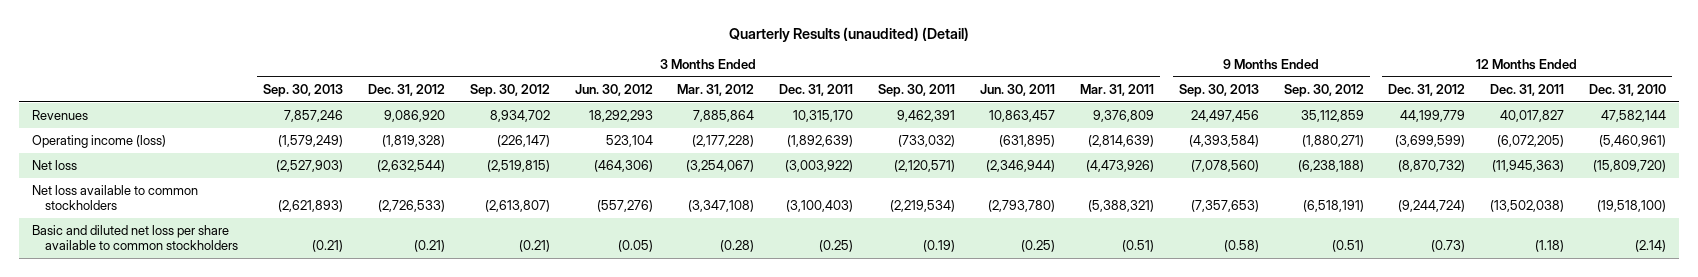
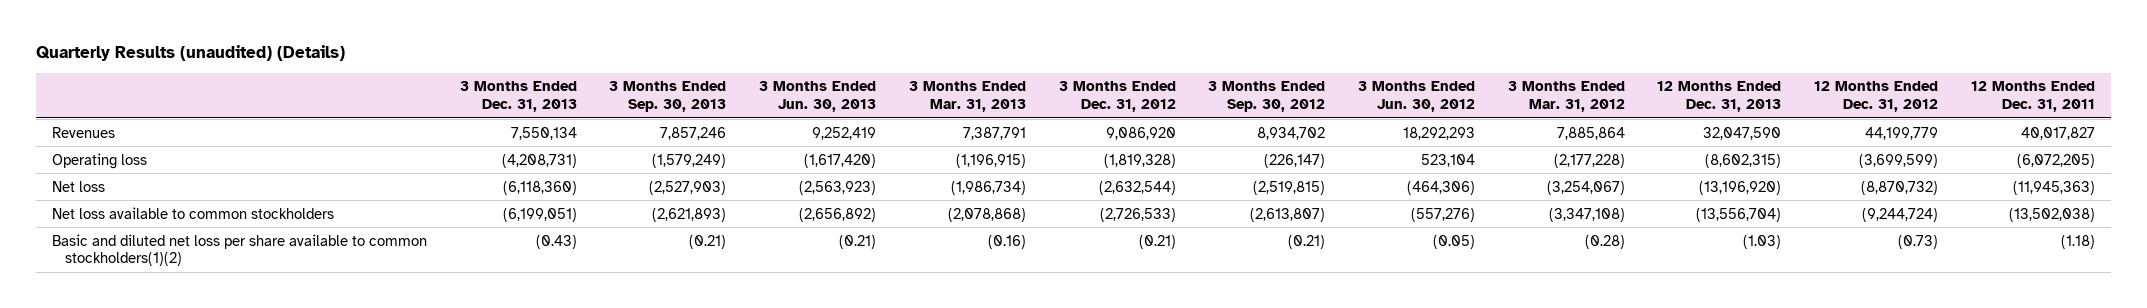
- Quarterly Results (unaudited) (Detail)
+ Quarterly Results (unaudited) (Details)
- | 3 Months Ended Sep. 30, 2013 | 3 Months Ended Dec. 31, 2012 | 3 Months Ended Sep. 30, 2012 | 3 Months Ended Jun. 30, 2012 | 3 Months Ended Mar. 31, 2012 | 3 Months Ended Dec. 31, 2011 | 3 Months Ended Sep. 30, 2011 | 3 Months Ended Jun. 30, 2011 | 3 Months Ended Mar. 31, 2011 | 9 Months Ended Sep. 30, 2013 | 9 Months Ended Sep. 30, 2012 | 12 Months Ended Dec. 31, 2012 | 12 Months Ended Dec. 31, 2011 | 12 Months Ended Dec. 31, 2010
+ | 3 Months Ended Dec. 31, 2013 | 3 Months Ended Sep. 30, 2013 | 3 Months Ended Jun. 30, 2013 | 3 Months Ended Mar. 31, 2013 | 3 Months Ended Dec. 31, 2012 | 3 Months Ended Sep. 30, 2012 | 3 Months Ended Jun. 30, 2012 | 3 Months Ended Mar. 31, 2012 | 12 Months Ended Dec. 31, 2013 | 12 Months Ended Dec. 31, 2012 | 12 Months Ended Dec. 31, 2011
- Operating income (loss) | (1,579,249) | (1,819,328) | (226,147) | 523,104 | (2,177,228) | (1,892,639) | (733,032) | (631,895) | (2,814,639) | (4,393,584) | (1,880,271) | (3,699,599) | (6,072,205) | (5,460,961)
+ Operating loss | (4,208,731) | (1,579,249) | (1,617,420) | (1,196,915) | (1,819,328) | (226,147) | 523,104 | (2,177,228) | (8,602,315) | (3,699,599) | (6,072,205)
- Basic and diluted net loss per share available to common stockholders | (0.21) | (0.21) | (0.21) | (0.05) | (0.28) | (0.25) | (0.19) | (0.25) | (0.51) | (0.58) | (0.51) | (0.73) | (1.18) | (2.14)
+ Basic and diluted net loss per share available to common stockholders(1)(2) | (0.43) | (0.21) | (0.21) | (0.16) | (0.21) | (0.21) | (0.05) | (0.28) | (1.03) | (0.73) | (1.18)

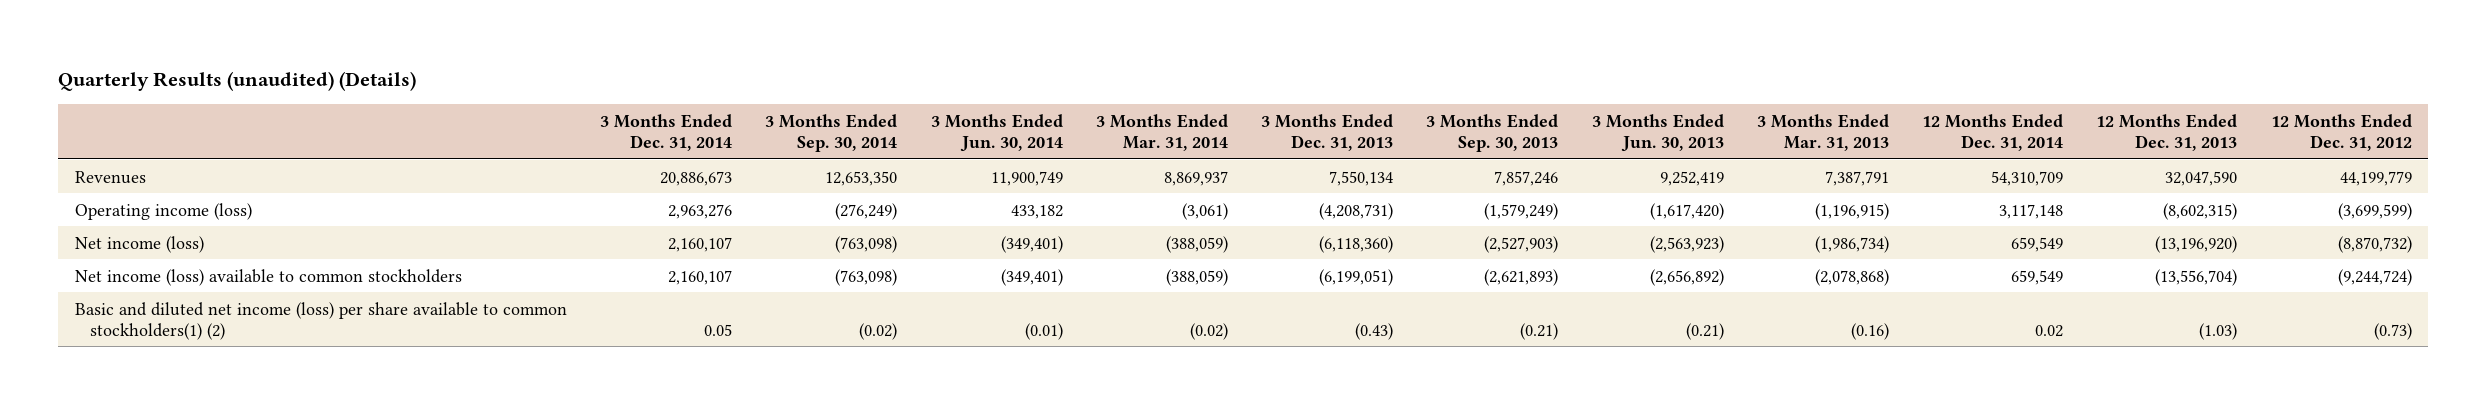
- | 3 Months Ended Dec. 31, 2013 | 3 Months Ended Sep. 30, 2013 | 3 Months Ended Jun. 30, 2013 | 3 Months Ended Mar. 31, 2013 | 3 Months Ended Dec. 31, 2012 | 3 Months Ended Sep. 30, 2012 | 3 Months Ended Jun. 30, 2012 | 3 Months Ended Mar. 31, 2012 | 12 Months Ended Dec. 31, 2013 | 12 Months Ended Dec. 31, 2012 | 12 Months Ended Dec. 31, 2011
+ | 3 Months Ended Dec. 31, 2014 | 3 Months Ended Sep. 30, 2014 | 3 Months Ended Jun. 30, 2014 | 3 Months Ended Mar. 31, 2014 | 3 Months Ended Dec. 31, 2013 | 3 Months Ended Sep. 30, 2013 | 3 Months Ended Jun. 30, 2013 | 3 Months Ended Mar. 31, 2013 | 12 Months Ended Dec. 31, 2014 | 12 Months Ended Dec. 31, 2013 | 12 Months Ended Dec. 31, 2012
- Operating loss | (4,208,731) | (1,579,249) | (1,617,420) | (1,196,915) | (1,819,328) | (226,147) | 523,104 | (2,177,228) | (8,602,315) | (3,699,599) | (6,072,205)
- Net loss | (6,118,360) | (2,527,903) | (2,563,923) | (1,986,734) | (2,632,544) | (2,519,815) | (464,306) | (3,254,067) | (13,196,920) | (8,870,732) | (11,945,363)
- Net loss available to common stockholders | (6,199,051) | (2,621,893) | (2,656,892) | (2,078,868) | (2,726,533) | (2,613,807) | (557,276) | (3,347,108) | (13,556,704) | (9,244,724) | (13,502,038)
- Basic and diluted net loss per share available to common stockholders(1)(2) | (0.43) | (0.21) | (0.21) | (0.16) | (0.21) | (0.21) | (0.05) | (0.28) | (1.03) | (0.73) | (1.18)
+ Operating income (loss) | 2,963,276 | (276,249) | 433,182 | (3,061) | (4,208,731) | (1,579,249) | (1,617,420) | (1,196,915) | 3,117,148 | (8,602,315) | (3,699,599)
+ Net income (loss) | 2,160,107 | (763,098) | (349,401) | (388,059) | (6,118,360) | (2,527,903) | (2,563,923) | (1,986,734) | 659,549 | (13,196,920) | (8,870,732)
+ Net income (loss) available to common stockholders | 2,160,107 | (763,098) | (349,401) | (388,059) | (6,199,051) | (2,621,893) | (2,656,892) | (2,078,868) | 659,549 | (13,556,704) | (9,244,724)
+ Basic and diluted net income (loss) per share available to common stockholders(1) (2) | 0.05 | (0.02) | (0.01) | (0.02) | (0.43) | (0.21) | (0.21) | (0.16) | 0.02 | (1.03) | (0.73)

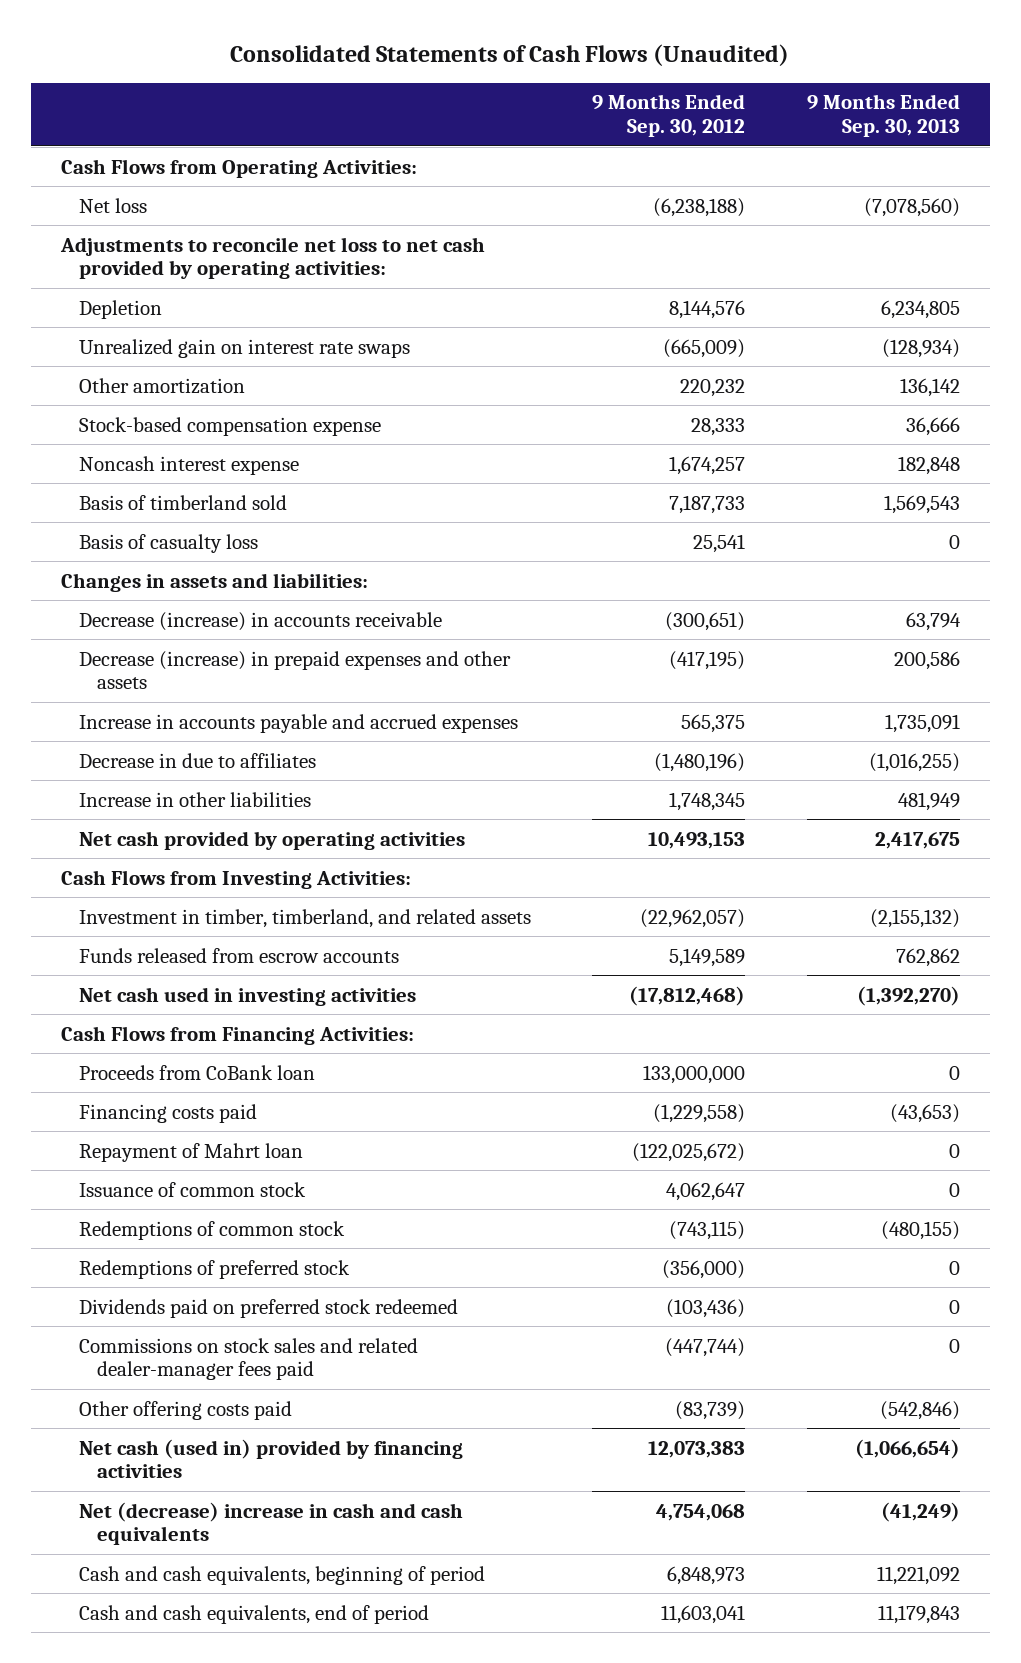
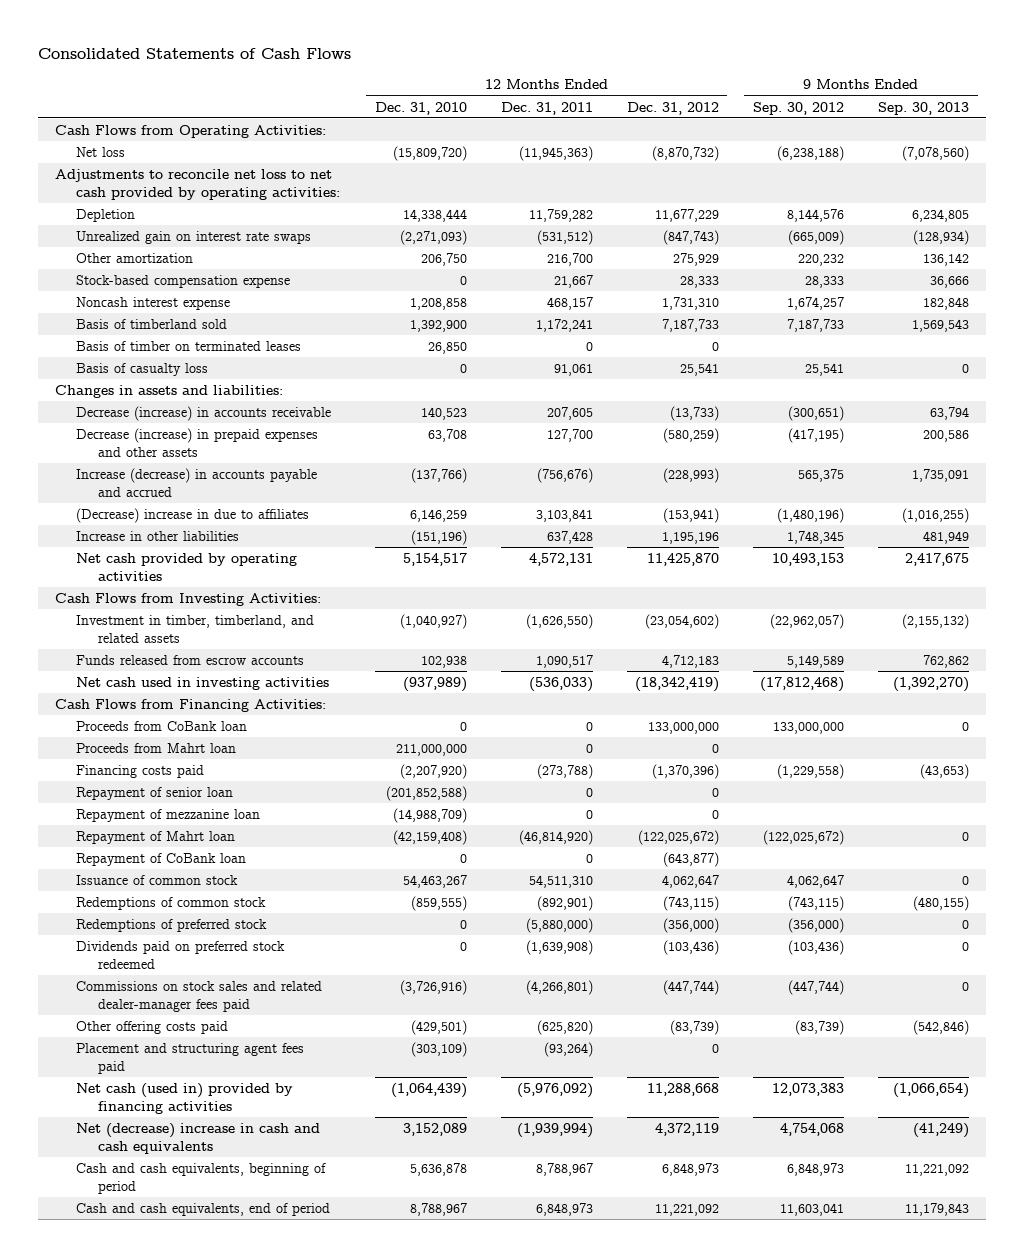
- Consolidated Statements of Cash Flows (Unaudited)
+ Consolidated Statements of Cash Flows
- | 9 Months Ended Sep. 30, 2012 | 9 Months Ended Sep. 30, 2013
+ | 12 Months Ended Dec. 31, 2010 | 12 Months Ended Dec. 31, 2011 | 12 Months Ended Dec. 31, 2012 | 9 Months Ended Sep. 30, 2012 | 9 Months Ended Sep. 30, 2013
+ Basis of timber on terminated leases | 26,850 | 0 | 0 | |
- Increase in accounts payable and accrued expenses | 565,375 | 1,735,091
- Decrease in due to affiliates | (1,480,196) | (1,016,255)
+ Increase (decrease) in accounts payable and accrued | (137,766) | (756,676) | (228,993) | 565,375 | 1,735,091
+ (Decrease) increase in due to affiliates | 6,146,259 | 3,103,841 | (153,941) | (1,480,196) | (1,016,255)
+ Proceeds from Mahrt loan | 211,000,000 | 0 | 0 | |
+ Repayment of senior loan | (201,852,588) | 0 | 0 | |
+ Repayment of mezzanine loan | (14,988,709) | 0 | 0 | |
+ Repayment of CoBank loan | 0 | 0 | (643,877) | |
+ Placement and structuring agent fees paid | (303,109) | (93,264) | 0 | |

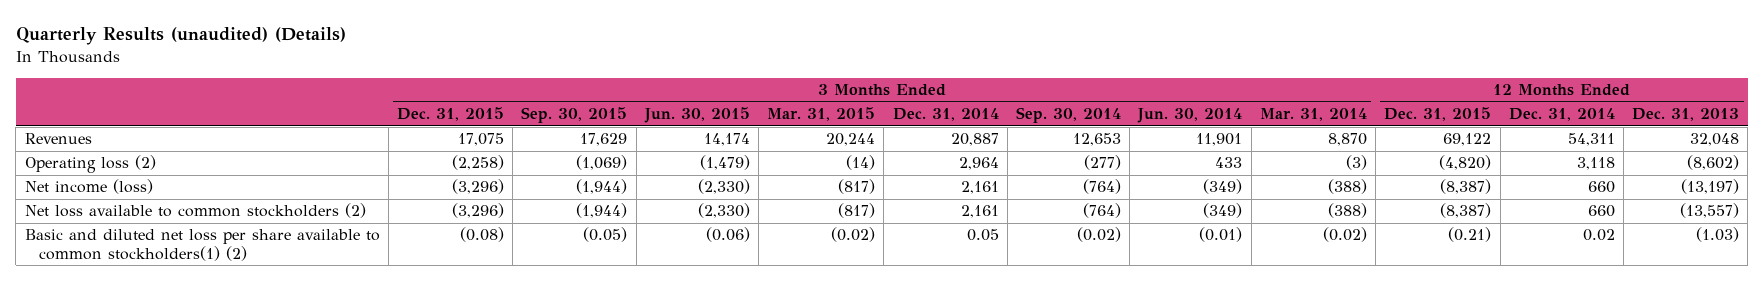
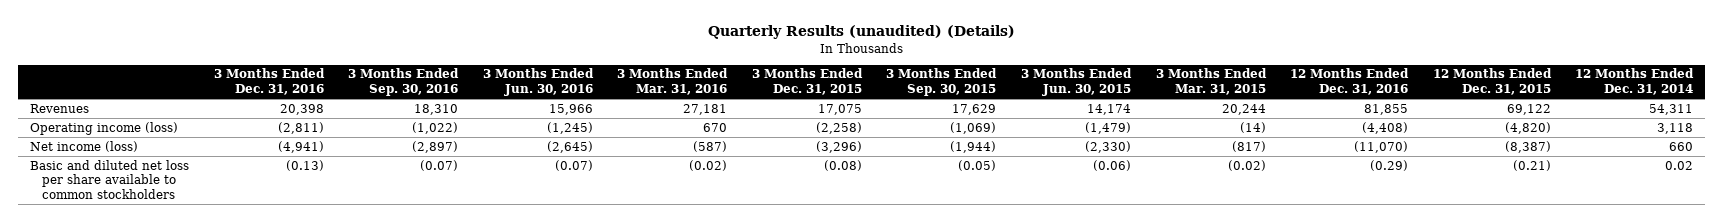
- | 3 Months Ended Dec. 31, 2015 | 3 Months Ended Sep. 30, 2015 | 3 Months Ended Jun. 30, 2015 | 3 Months Ended Mar. 31, 2015 | 3 Months Ended Dec. 31, 2014 | 3 Months Ended Sep. 30, 2014 | 3 Months Ended Jun. 30, 2014 | 3 Months Ended Mar. 31, 2014 | 12 Months Ended Dec. 31, 2015 | 12 Months Ended Dec. 31, 2014 | 12 Months Ended Dec. 31, 2013
+ | 3 Months Ended Dec. 31, 2016 | 3 Months Ended Sep. 30, 2016 | 3 Months Ended Jun. 30, 2016 | 3 Months Ended Mar. 31, 2016 | 3 Months Ended Dec. 31, 2015 | 3 Months Ended Sep. 30, 2015 | 3 Months Ended Jun. 30, 2015 | 3 Months Ended Mar. 31, 2015 | 12 Months Ended Dec. 31, 2016 | 12 Months Ended Dec. 31, 2015 | 12 Months Ended Dec. 31, 2014
- Operating loss (2) | (2,258) | (1,069) | (1,479) | (14) | 2,964 | (277) | 433 | (3) | (4,820) | 3,118 | (8,602)
+ Operating income (loss) | (2,811) | (1,022) | (1,245) | 670 | (2,258) | (1,069) | (1,479) | (14) | (4,408) | (4,820) | 3,118
- Net loss available to common stockholders (2) | (3,296) | (1,944) | (2,330) | (817) | 2,161 | (764) | (349) | (388) | (8,387) | 660 | (13,557)
- Basic and diluted net loss per share available to common stockholders(1) (2) | (0.08) | (0.05) | (0.06) | (0.02) | 0.05 | (0.02) | (0.01) | (0.02) | (0.21) | 0.02 | (1.03)
+ Basic and diluted net loss per share available to common stockholders | (0.13) | (0.07) | (0.07) | (0.02) | (0.08) | (0.05) | (0.06) | (0.02) | (0.29) | (0.21) | 0.02

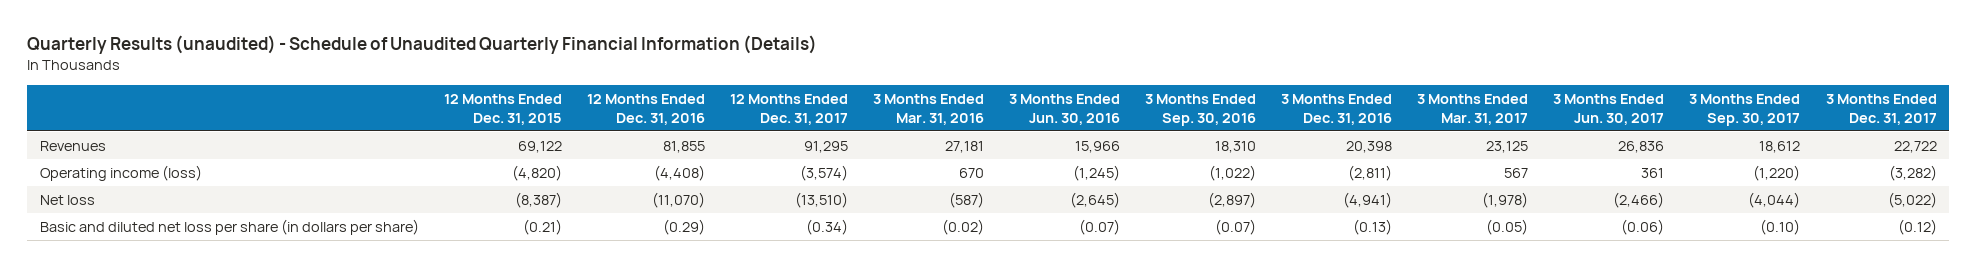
- Quarterly Results (unaudited) (Details)
+ Quarterly Results (unaudited) - Schedule of Unaudited Quarterly Financial Information (Details)
- | 3 Months Ended Dec. 31, 2016 | 3 Months Ended Sep. 30, 2016 | 3 Months Ended Jun. 30, 2016 | 3 Months Ended Mar. 31, 2016 | 3 Months Ended Dec. 31, 2015 | 3 Months Ended Sep. 30, 2015 | 3 Months Ended Jun. 30, 2015 | 3 Months Ended Mar. 31, 2015 | 12 Months Ended Dec. 31, 2016 | 12 Months Ended Dec. 31, 2015 | 12 Months Ended Dec. 31, 2014
+ | 12 Months Ended Dec. 31, 2015 | 12 Months Ended Dec. 31, 2016 | 12 Months Ended Dec. 31, 2017 | 3 Months Ended Mar. 31, 2016 | 3 Months Ended Jun. 30, 2016 | 3 Months Ended Sep. 30, 2016 | 3 Months Ended Dec. 31, 2016 | 3 Months Ended Mar. 31, 2017 | 3 Months Ended Jun. 30, 2017 | 3 Months Ended Sep. 30, 2017 | 3 Months Ended Dec. 31, 2017
- Net income (loss) | (4,941) | (2,897) | (2,645) | (587) | (3,296) | (1,944) | (2,330) | (817) | (11,070) | (8,387) | 660
- Basic and diluted net loss per share available to common stockholders | (0.13) | (0.07) | (0.07) | (0.02) | (0.08) | (0.05) | (0.06) | (0.02) | (0.29) | (0.21) | 0.02
+ Net loss | (8,387) | (11,070) | (13,510) | (587) | (2,645) | (2,897) | (4,941) | (1,978) | (2,466) | (4,044) | (5,022)
+ Basic and diluted net loss per share (in dollars per share) | (0.21) | (0.29) | (0.34) | (0.02) | (0.07) | (0.07) | (0.13) | (0.05) | (0.06) | (0.10) | (0.12)

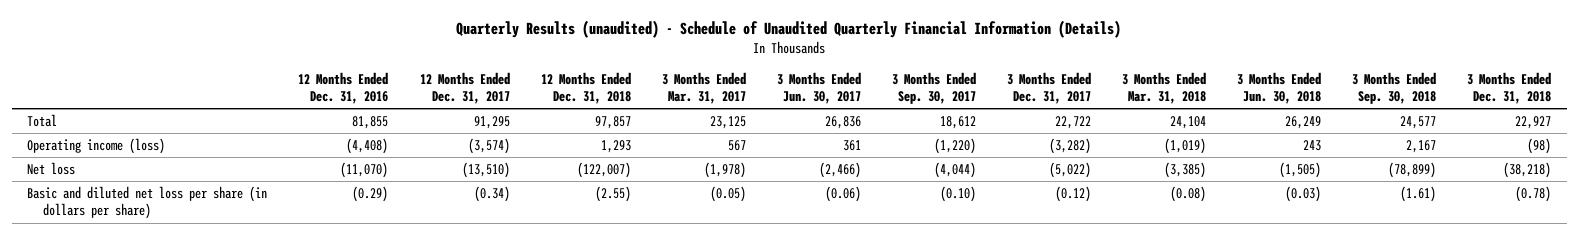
- | 12 Months Ended Dec. 31, 2015 | 12 Months Ended Dec. 31, 2016 | 12 Months Ended Dec. 31, 2017 | 3 Months Ended Mar. 31, 2016 | 3 Months Ended Jun. 30, 2016 | 3 Months Ended Sep. 30, 2016 | 3 Months Ended Dec. 31, 2016 | 3 Months Ended Mar. 31, 2017 | 3 Months Ended Jun. 30, 2017 | 3 Months Ended Sep. 30, 2017 | 3 Months Ended Dec. 31, 2017
+ | 12 Months Ended Dec. 31, 2016 | 12 Months Ended Dec. 31, 2017 | 12 Months Ended Dec. 31, 2018 | 3 Months Ended Mar. 31, 2017 | 3 Months Ended Jun. 30, 2017 | 3 Months Ended Sep. 30, 2017 | 3 Months Ended Dec. 31, 2017 | 3 Months Ended Mar. 31, 2018 | 3 Months Ended Jun. 30, 2018 | 3 Months Ended Sep. 30, 2018 | 3 Months Ended Dec. 31, 2018
- Revenues | 69,122 | 81,855 | 91,295 | 27,181 | 15,966 | 18,310 | 20,398 | 23,125 | 26,836 | 18,612 | 22,722
+ Total | 81,855 | 91,295 | 97,857 | 23,125 | 26,836 | 18,612 | 22,722 | 24,104 | 26,249 | 24,577 | 22,927

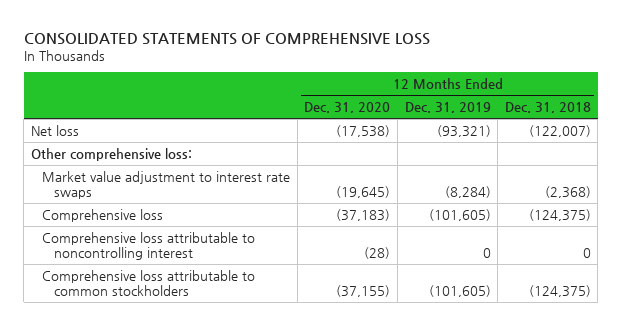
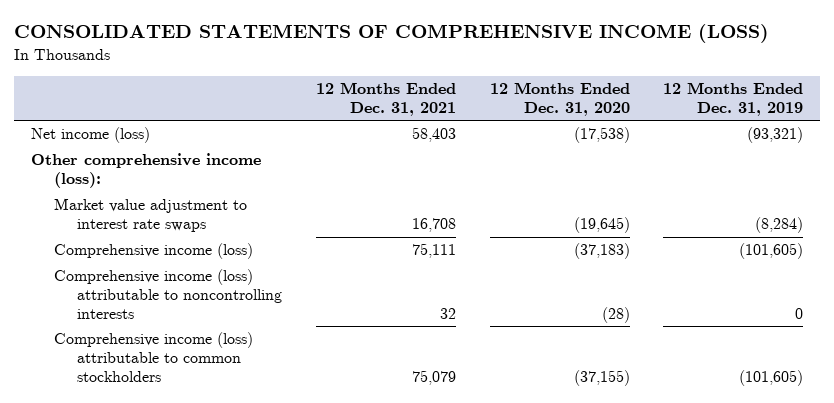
- CONSOLIDATED STATEMENTS OF COMPREHENSIVE LOSS
+ CONSOLIDATED STATEMENTS OF COMPREHENSIVE INCOME (LOSS)
- | 12 Months Ended Dec. 31, 2020 | 12 Months Ended Dec. 31, 2019 | 12 Months Ended Dec. 31, 2018
+ | 12 Months Ended Dec. 31, 2021 | 12 Months Ended Dec. 31, 2020 | 12 Months Ended Dec. 31, 2019
- Net loss | (17,538) | (93,321) | (122,007)
- Other comprehensive loss:
+ Net income (loss) | 58,403 | (17,538) | (93,321)
+ Other comprehensive income (loss):
- Comprehensive loss | (37,183) | (101,605) | (124,375)
- Comprehensive loss attributable to noncontrolling interest | (28) | 0 | 0
- Comprehensive loss attributable to common stockholders | (37,155) | (101,605) | (124,375)
+ Comprehensive income (loss) | 75,111 | (37,183) | (101,605)
+ Comprehensive income (loss) attributable to noncontrolling interests | 32 | (28) | 0
+ Comprehensive income (loss) attributable to common stockholders | 75,079 | (37,155) | (101,605)

